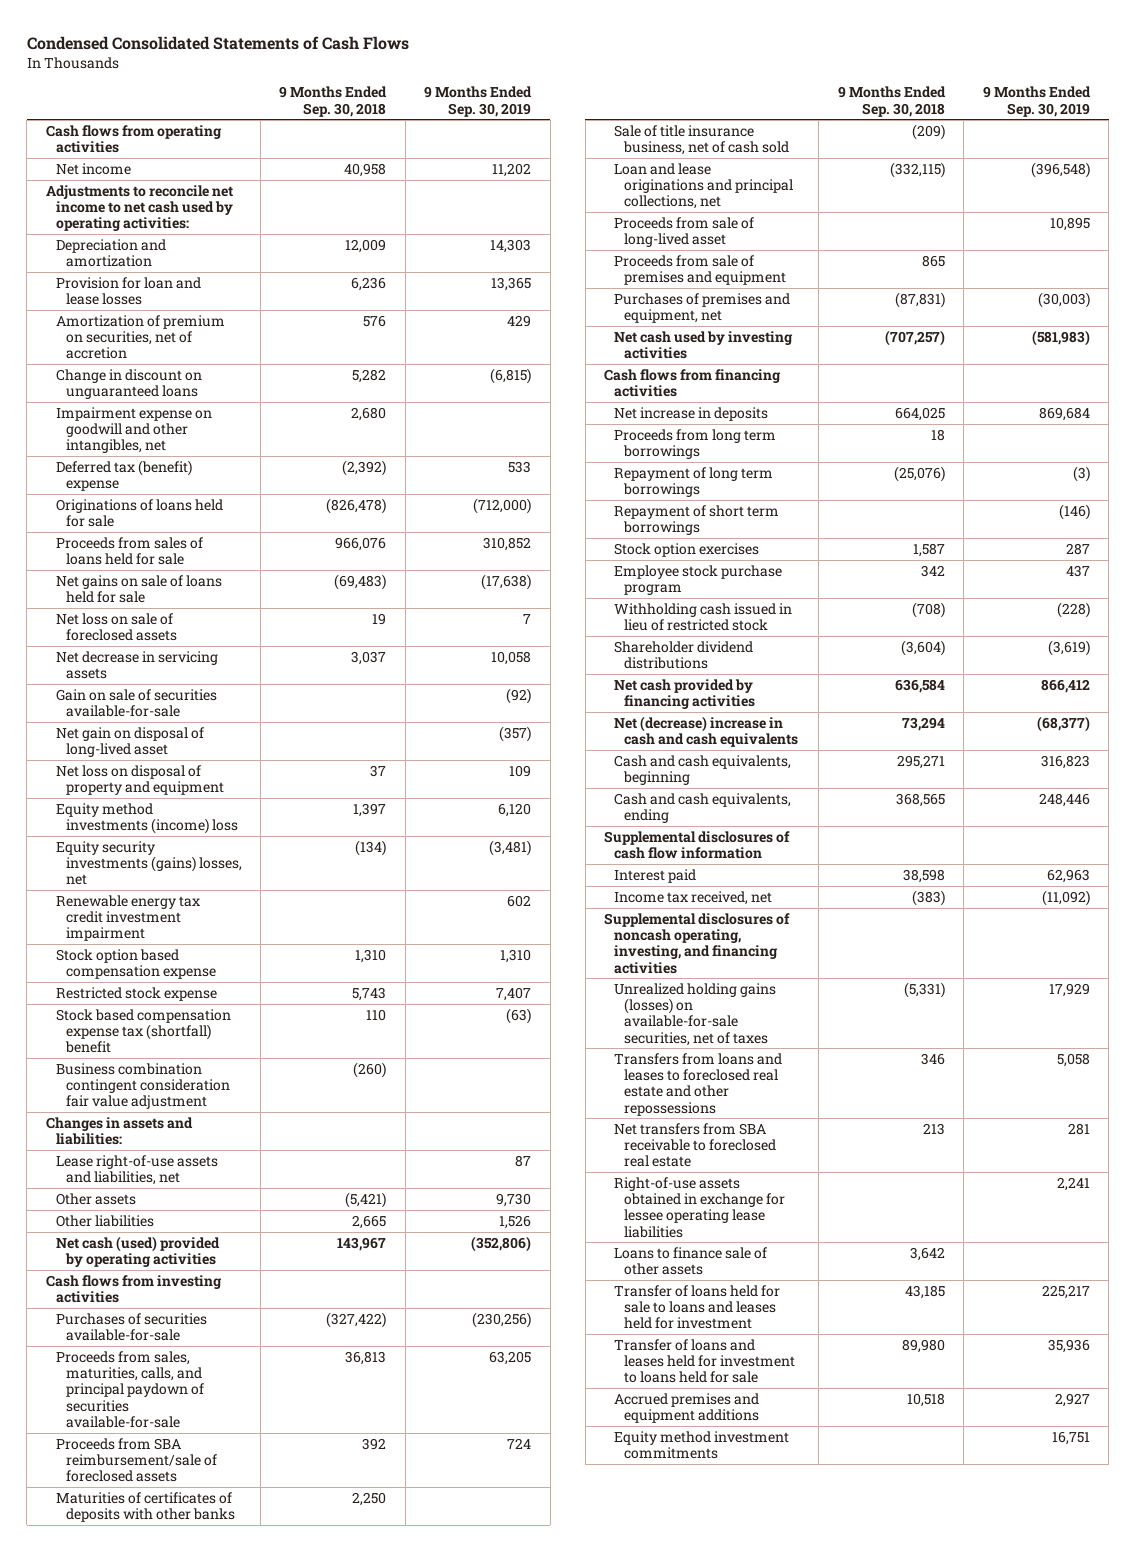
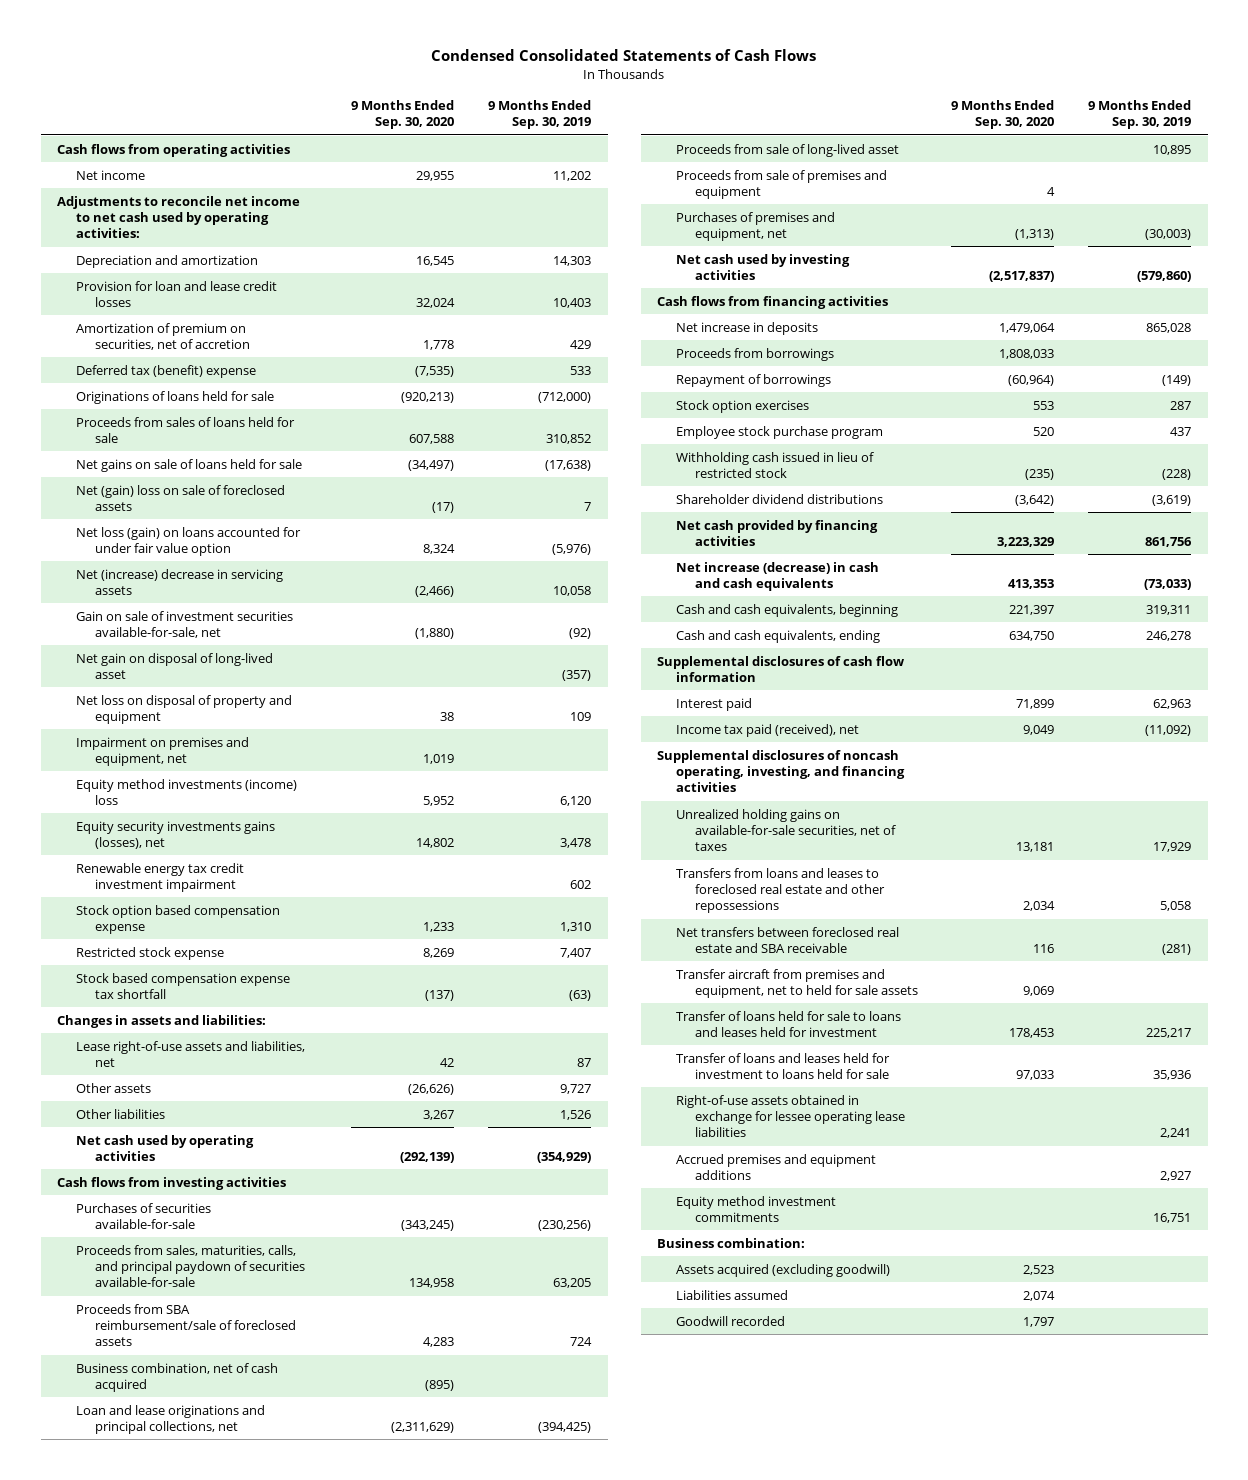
- | 9 Months Ended Sep. 30, 2018 | 9 Months Ended Sep. 30, 2019
+ | 9 Months Ended Sep. 30, 2020 | 9 Months Ended Sep. 30, 2019
- Provision for loan and lease losses | 6,236 | 13,365
+ Provision for loan and lease credit losses | 32,024 | 10,403
- Change in discount on unguaranteed loans | 5,282 | (6,815)
- Impairment expense on goodwill and other intangibles, net | 2,680 |
- Net loss on sale of foreclosed assets | 19 | 7
- Net decrease in servicing assets | 3,037 | 10,058
- Gain on sale of securities available-for-sale | | (92)
+ Net (gain) loss on sale of foreclosed assets | (17) | 7
+ Net loss (gain) on loans accounted for under fair value option | 8,324 | (5,976)
+ Net (increase) decrease in servicing assets | (2,466) | 10,058
+ Gain on sale of investment securities available-for-sale, net | (1,880) | (92)
+ Impairment on premises and equipment, net | 1,019 |
- Equity security investments (gains) losses, net | (134) | (3,481)
+ Equity security investments gains (losses), net | 14,802 | 3,478
- Stock based compensation expense tax (shortfall) benefit | 110 | (63)
- Business combination contingent consideration fair value adjustment | (260) |
+ Stock based compensation expense tax shortfall | (137) | (63)
- Other assets | (5,421) | 9,730
+ Other assets | (26,626) | 9,727
- Net cash (used) provided by operating activities | 143,967 | (352,806)
+ Net cash used by operating activities | (292,139) | (354,929)
- Maturities of certificates of deposits with other banks | 2,250 |
- Sale of title insurance business, net of cash sold | (209) |
- Loan and lease originations and principal collections, net | (332,115) | (396,548)
+ Business combination, net of cash acquired | (895) |
+ Loan and lease originations and principal collections, net | (2,311,629) | (394,425)
- Net cash used by investing activities | (707,257) | (581,983)
+ Net cash used by investing activities | (2,517,837) | (579,860)
- Net increase in deposits | 664,025 | 869,684
- Proceeds from long term borrowings | 18 |
- Repayment of long term borrowings | (25,076) | (3)
- Repayment of short term borrowings | | (146)
+ Net increase in deposits | 1,479,064 | 865,028
+ Proceeds from borrowings | 1,808,033 |
+ Repayment of borrowings | (60,964) | (149)
- Net cash provided by financing activities | 636,584 | 866,412
- Net (decrease) increase in cash and cash equivalents | 73,294 | (68,377)
- Cash and cash equivalents, beginning | 295,271 | 316,823
- Cash and cash equivalents, ending | 368,565 | 248,446
+ Net cash provided by financing activities | 3,223,329 | 861,756
+ Net increase (decrease) in cash and cash equivalents | 413,353 | (73,033)
+ Cash and cash equivalents, beginning | 221,397 | 319,311
+ Cash and cash equivalents, ending | 634,750 | 246,278
- Income tax received, net | (383) | (11,092)
+ Income tax paid (received), net | 9,049 | (11,092)
- Unrealized holding gains (losses) on available-for-sale securities, net of taxes | (5,331) | 17,929
+ Unrealized holding gains on available-for-sale securities, net of taxes | 13,181 | 17,929
- Net transfers from SBA receivable to foreclosed real estate | 213 | 281
- Loans to finance sale of other assets | 3,642 |
+ Net transfers between foreclosed real estate and SBA receivable | 116 | (281)
+ Transfer aircraft from premises and equipment, net to held for sale assets | 9,069 |
moved down: Right-of-use assets obtained in exchange for lessee operating lease liabilities | | 2,241
+ Business combination:
+ Assets acquired (excluding goodwill) | 2,523 |
+ Liabilities assumed | 2,074 |
+ Goodwill recorded | 1,797 |

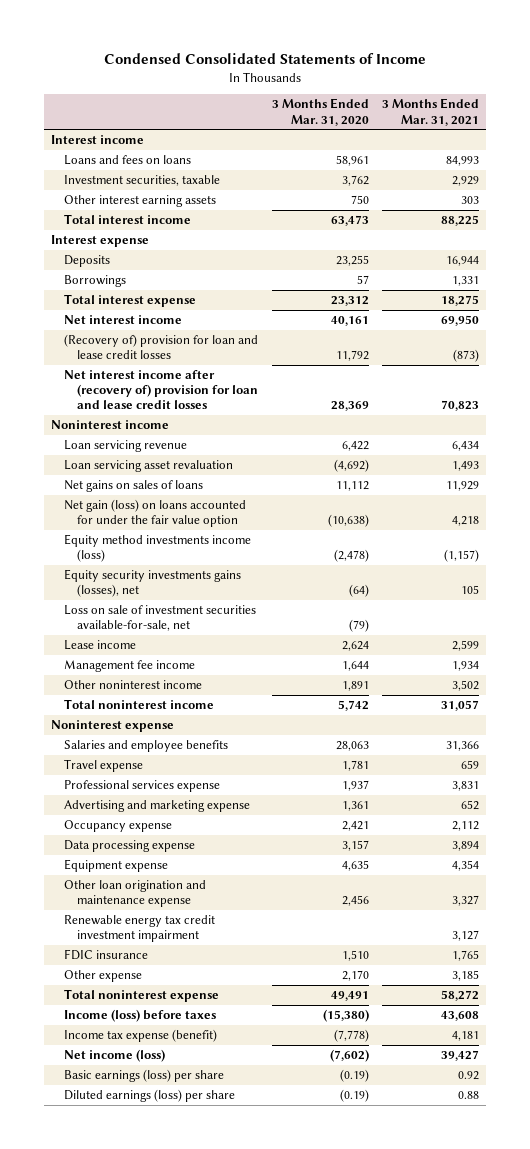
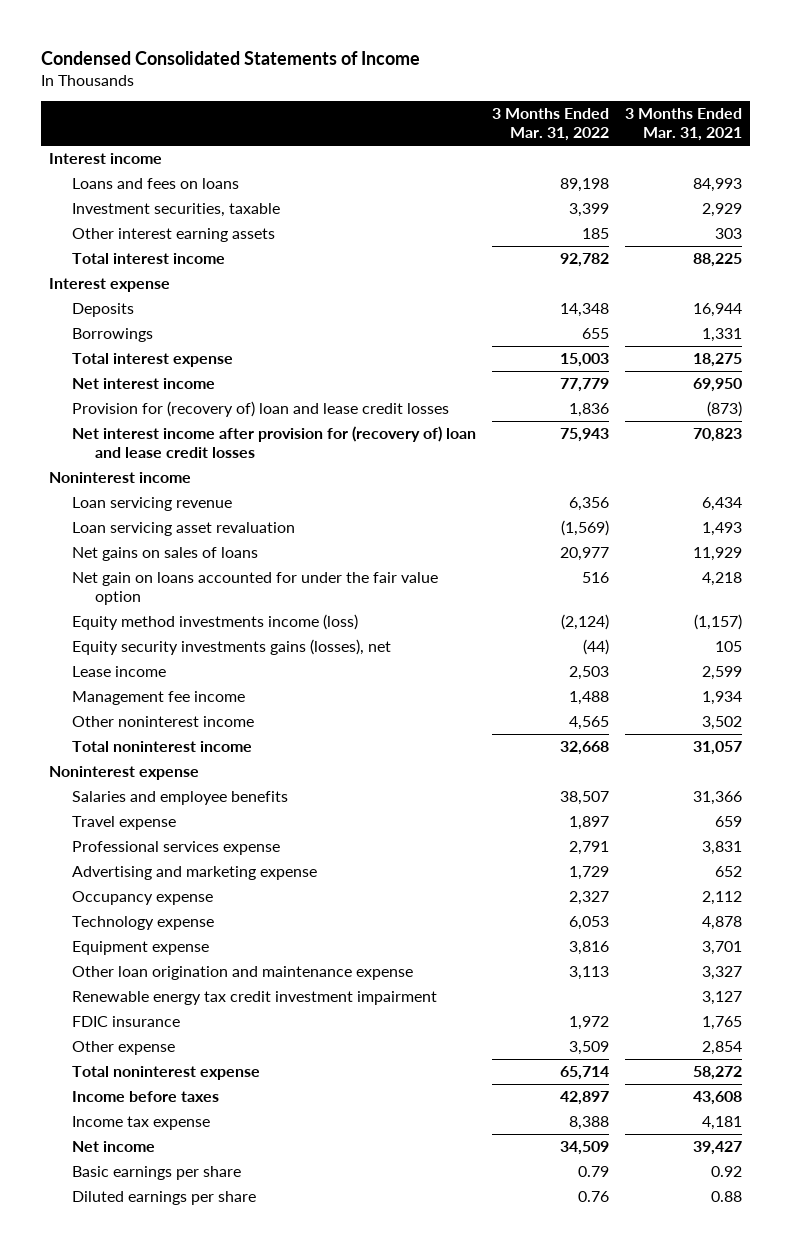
- | 3 Months Ended Mar. 31, 2020 | 3 Months Ended Mar. 31, 2021
+ | 3 Months Ended Mar. 31, 2022 | 3 Months Ended Mar. 31, 2021
- (Recovery of) provision for loan and lease credit losses | 11,792 | (873)
- Net interest income after (recovery of) provision for loan and lease credit losses | 28,369 | 70,823
+ Provision for (recovery of) loan and lease credit losses | 1,836 | (873)
+ Net interest income after provision for (recovery of) loan and lease credit losses | 75,943 | 70,823
- Net gain (loss) on loans accounted for under the fair value option | (10,638) | 4,218
+ Net gain on loans accounted for under the fair value option | 516 | 4,218
- Loss on sale of investment securities available-for-sale, net | (79) |
- Data processing expense | 3,157 | 3,894
- Equipment expense | 4,635 | 4,354
+ Technology expense | 6,053 | 4,878
+ Equipment expense | 3,816 | 3,701
- Other expense | 2,170 | 3,185
+ Other expense | 3,509 | 2,854
- Income (loss) before taxes | (15,380) | 43,608
- Income tax expense (benefit) | (7,778) | 4,181
- Net income (loss) | (7,602) | 39,427
- Basic earnings (loss) per share | (0.19) | 0.92
- Diluted earnings (loss) per share | (0.19) | 0.88
+ Income before taxes | 42,897 | 43,608
+ Income tax expense | 8,388 | 4,181
+ Net income | 34,509 | 39,427
+ Basic earnings per share | 0.79 | 0.92
+ Diluted earnings per share | 0.76 | 0.88

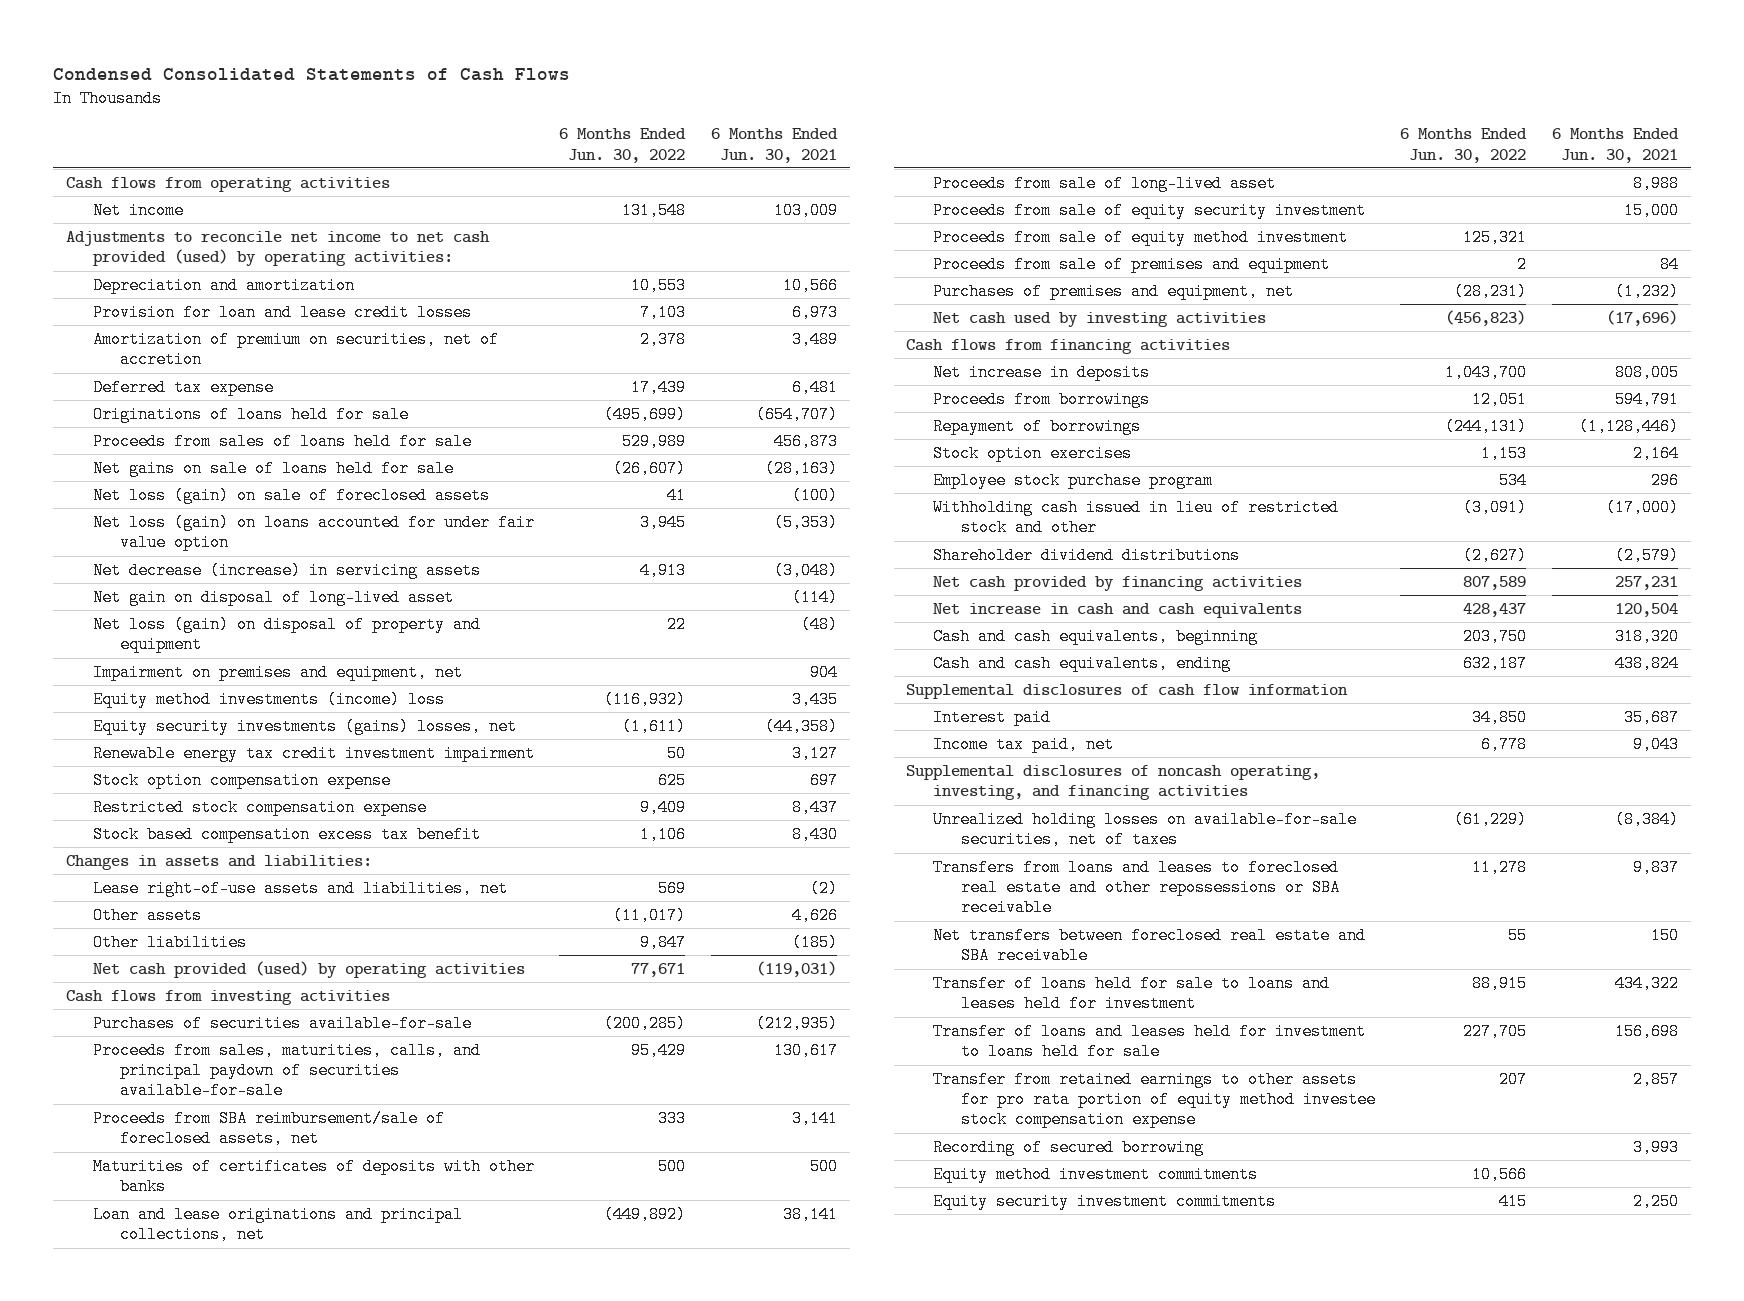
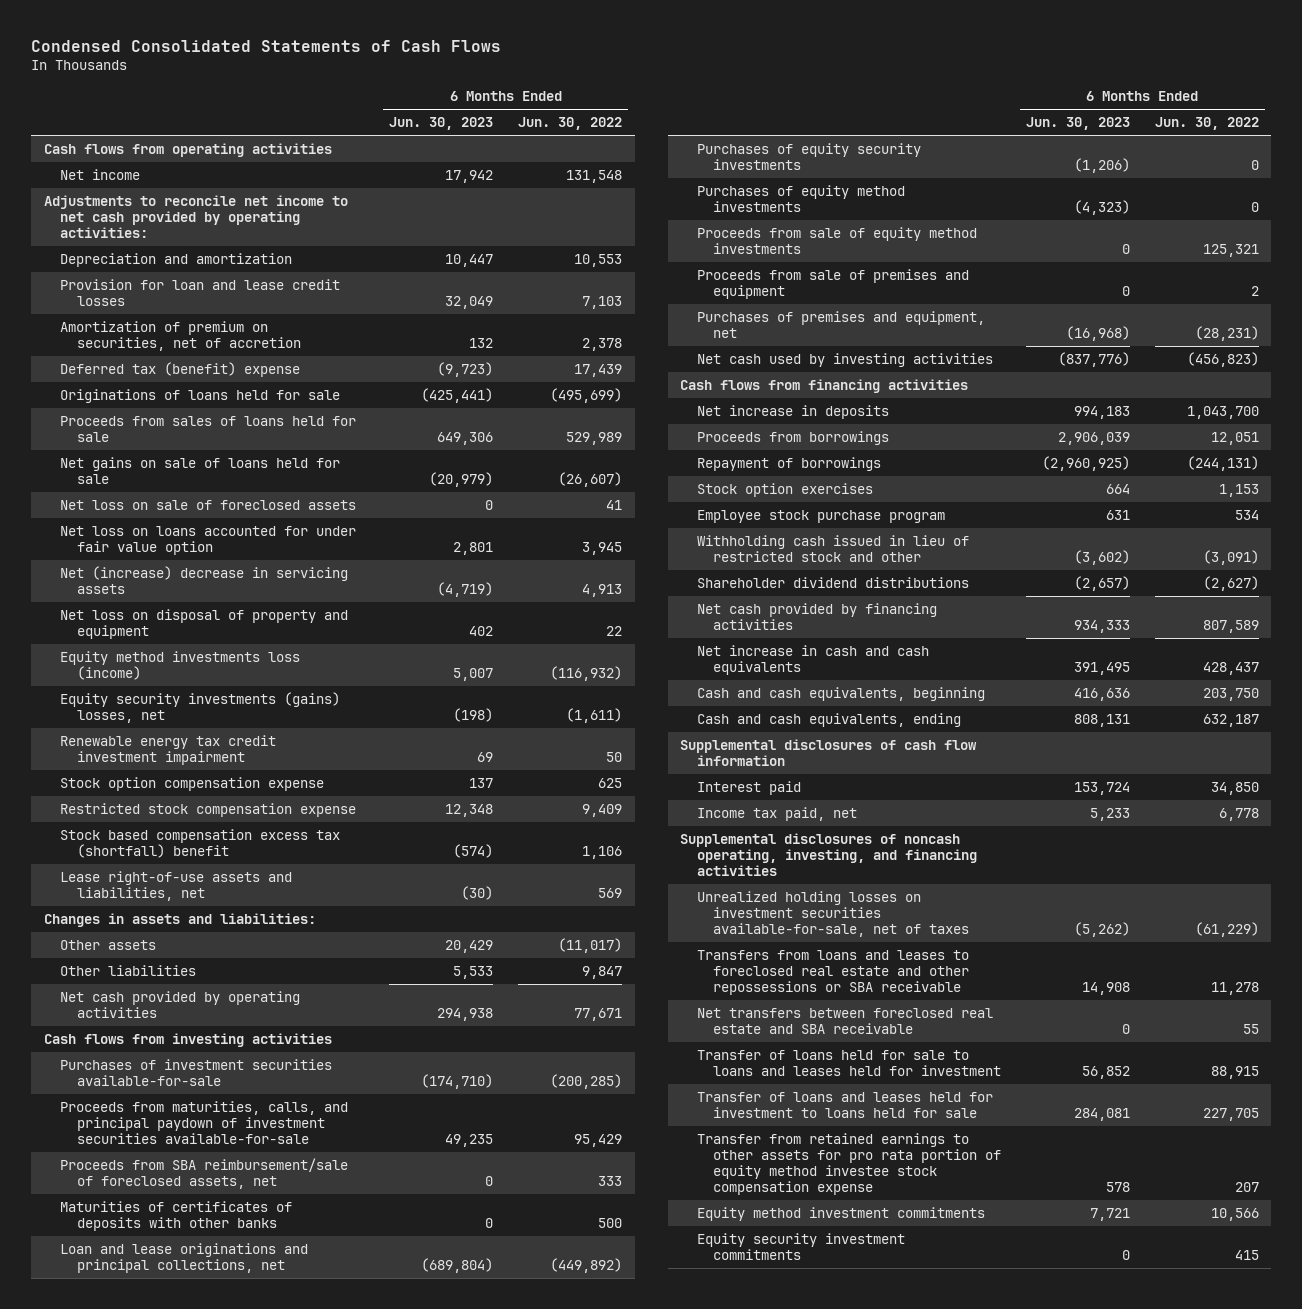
- | 6 Months Ended Jun. 30, 2022 | 6 Months Ended Jun. 30, 2021
+ | 6 Months Ended Jun. 30, 2023 | 6 Months Ended Jun. 30, 2022
- Adjustments to reconcile net income to net cash provided (used) by operating activities:
+ Adjustments to reconcile net income to net cash provided by operating activities:
- Deferred tax expense | 17,439 | 6,481
+ Deferred tax (benefit) expense | (9,723) | 17,439
- Net loss (gain) on sale of foreclosed assets | 41 | (100)
- Net loss (gain) on loans accounted for under fair value option | 3,945 | (5,353)
- Net decrease (increase) in servicing assets | 4,913 | (3,048)
- Net gain on disposal of long-lived asset | | (114)
- Net loss (gain) on disposal of property and equipment | 22 | (48)
- Impairment on premises and equipment, net | | 904
- Equity method investments (income) loss | (116,932) | 3,435
+ Net loss on sale of foreclosed assets | 0 | 41
+ Net loss on loans accounted for under fair value option | 2,801 | 3,945
+ Net (increase) decrease in servicing assets | (4,719) | 4,913
+ Net loss on disposal of property and equipment | 402 | 22
+ Equity method investments loss (income) | 5,007 | (116,932)
- Stock based compensation excess tax benefit | 1,106 | 8,430
+ Stock based compensation excess tax (shortfall) benefit | (574) | 1,106
moved down: Changes in assets and liabilities:
- Net cash provided (used) by operating activities | 77,671 | (119,031)
+ Net cash provided by operating activities | 294,938 | 77,671
- Purchases of securities available-for-sale | (200,285) | (212,935)
- Proceeds from sales, maturities, calls, and principal paydown of securities available-for-sale | 95,429 | 130,617
+ Purchases of investment securities available-for-sale | (174,710) | (200,285)
+ Proceeds from maturities, calls, and principal paydown of investment securities available-for-sale | 49,235 | 95,429
- Proceeds from sale of long-lived asset | | 8,988
- Proceeds from sale of equity security investment | | 15,000
- Proceeds from sale of equity method investment | 125,321 |
+ Purchases of equity security investments | (1,206) | 0
+ Purchases of equity method investments | (4,323) | 0
+ Proceeds from sale of equity method investments | 0 | 125,321
- Unrealized holding losses on available-for-sale securities, net of taxes | (61,229) | (8,384)
+ Unrealized holding losses on investment securities available-for-sale, net of taxes | (5,262) | (61,229)
- Recording of secured borrowing | | 3,993

